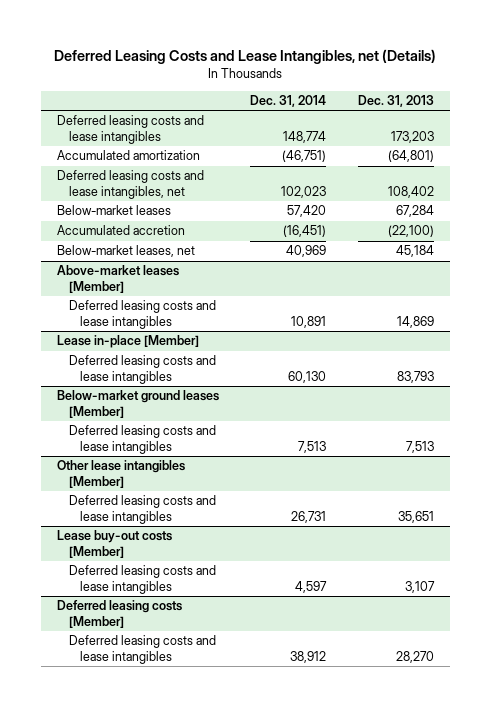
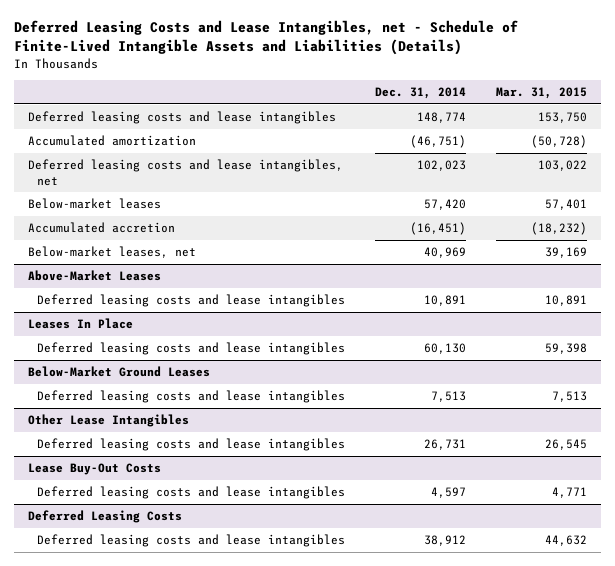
- Deferred Leasing Costs and Lease Intangibles, net (Details)
+ Deferred Leasing Costs and Lease Intangibles, net - Schedule of Finite-Lived Intangible Assets and Liabilities (Details)
- | Dec. 31, 2014 | Dec. 31, 2013
+ | Dec. 31, 2014 | Mar. 31, 2015
- Above-market leases [Member]
+ Above-Market Leases
- Lease in-place [Member]
+ Leases In Place
- Below-market ground leases [Member]
+ Below-Market Ground Leases
- Other lease intangibles [Member]
+ Other Lease Intangibles
- Lease buy-out costs [Member]
+ Lease Buy-Out Costs
- Deferred leasing costs [Member]
+ Deferred Leasing Costs

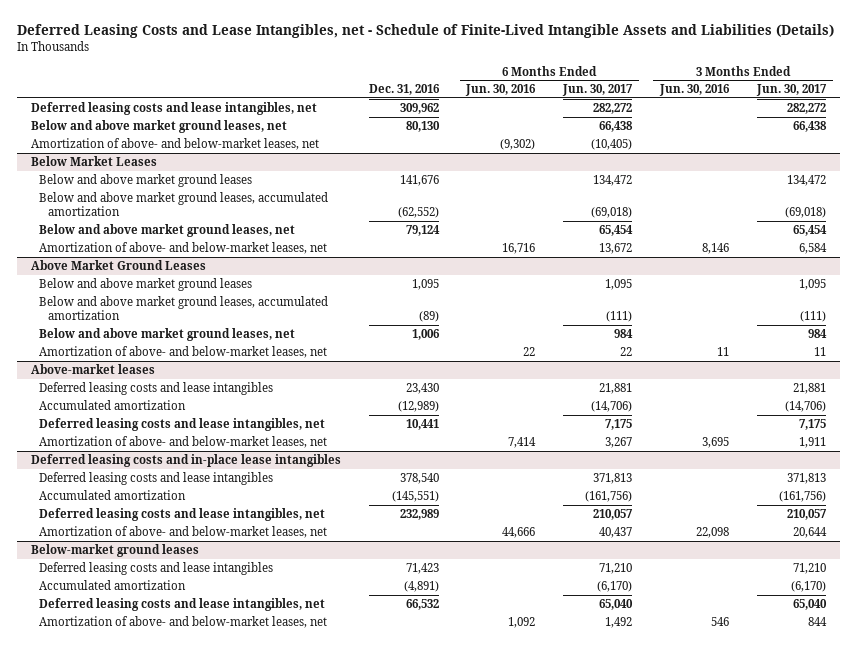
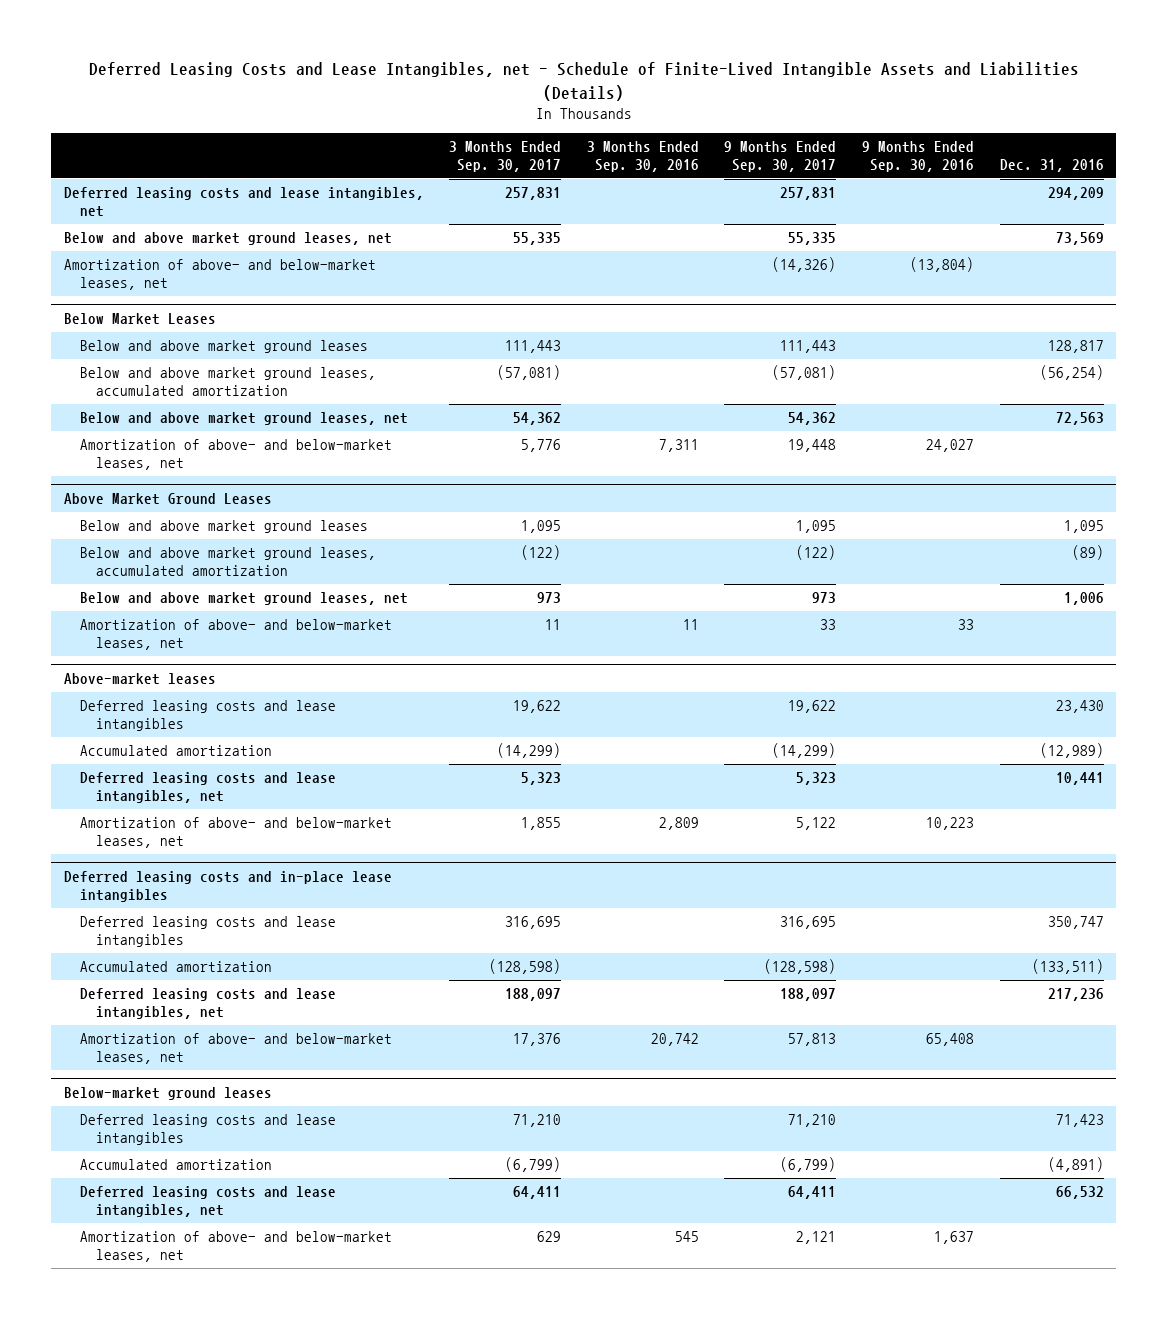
- | Dec. 31, 2016 | 6 Months Ended Jun. 30, 2016 | 6 Months Ended Jun. 30, 2017 | 3 Months Ended Jun. 30, 2016 | 3 Months Ended Jun. 30, 2017
+ | 3 Months Ended Sep. 30, 2017 | 3 Months Ended Sep. 30, 2016 | 9 Months Ended Sep. 30, 2017 | 9 Months Ended Sep. 30, 2016 | Dec. 31, 2016
- Deferred leasing costs and lease intangibles, net | 309,962 | | 282,272 | | 282,272
- Below and above market ground leases, net | 80,130 | | 66,438 | | 66,438
+ Deferred leasing costs and lease intangibles, net | 257,831 | | 257,831 | | 294,209
+ Below and above market ground leases, net | 55,335 | | 55,335 | | 73,569
@ Below Market Leases
- Below and above market ground leases | 141,676 | | 134,472 | | 134,472
- Below and above market ground leases, accumulated amortization | (62,552) | | (69,018) | | (69,018)
- Below and above market ground leases, net | 79,124 | | 65,454 | | 65,454
+ Below and above market ground leases | 111,443 | | 111,443 | | 128,817
+ Below and above market ground leases, accumulated amortization | (57,081) | | (57,081) | | (56,254)
+ Below and above market ground leases, net | 54,362 | | 54,362 | | 72,563
@ Deferred leasing costs and in-place lease intangibles
- Deferred leasing costs and lease intangibles | 378,540 | | 371,813 | | 371,813
- Accumulated amortization | (145,551) | | (161,756) | | (161,756)
- Deferred leasing costs and lease intangibles, net | 232,989 | | 210,057 | | 210,057
+ Deferred leasing costs and lease intangibles | 316,695 | | 316,695 | | 350,747
+ Accumulated amortization | (128,598) | | (128,598) | | (133,511)
+ Deferred leasing costs and lease intangibles, net | 188,097 | | 188,097 | | 217,236

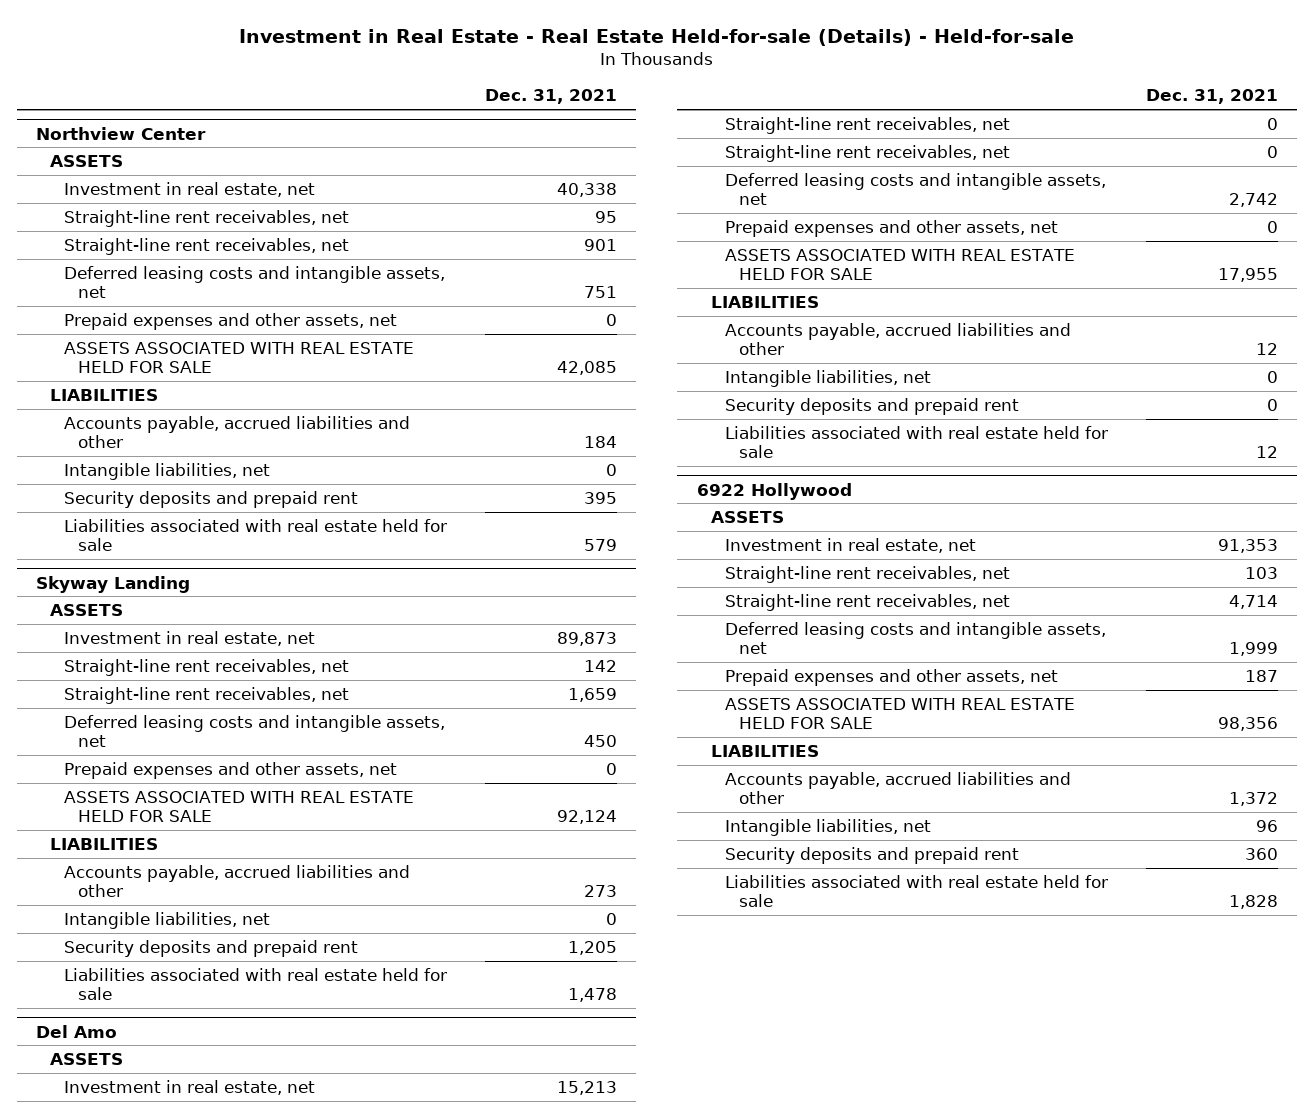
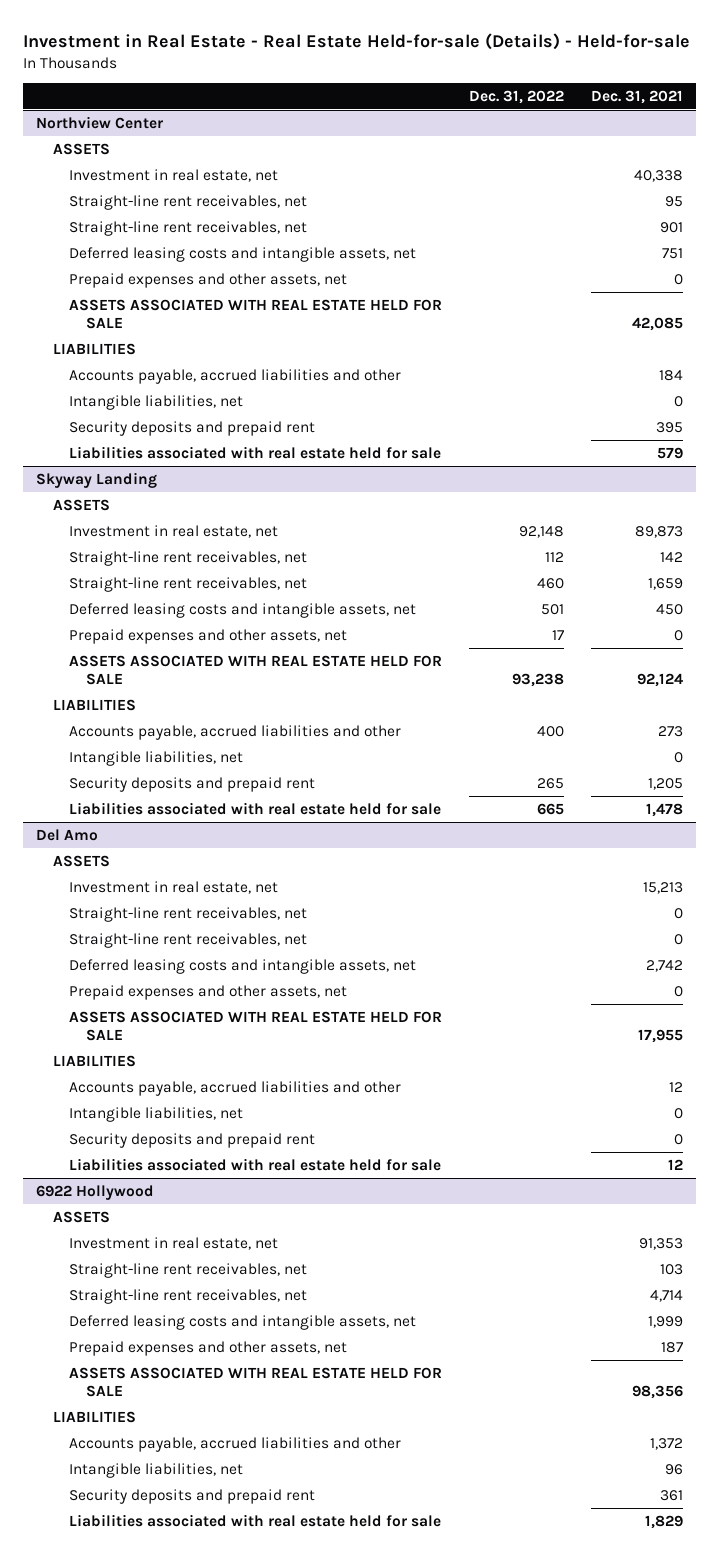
- | Dec. 31, 2021
+ | Dec. 31, 2022 | Dec. 31, 2021
@ 6922 Hollywood
- Security deposits and prepaid rent | 360
- Liabilities associated with real estate held for sale | 1,828
+ Security deposits and prepaid rent | | 361
+ Liabilities associated with real estate held for sale | | 1,829

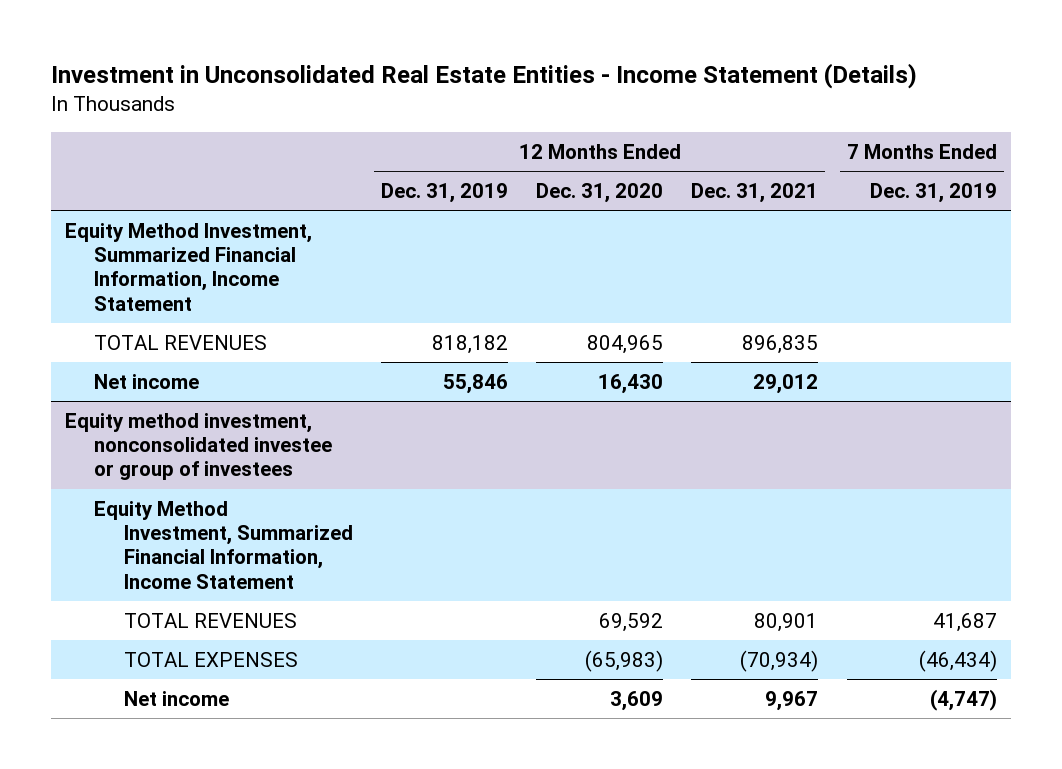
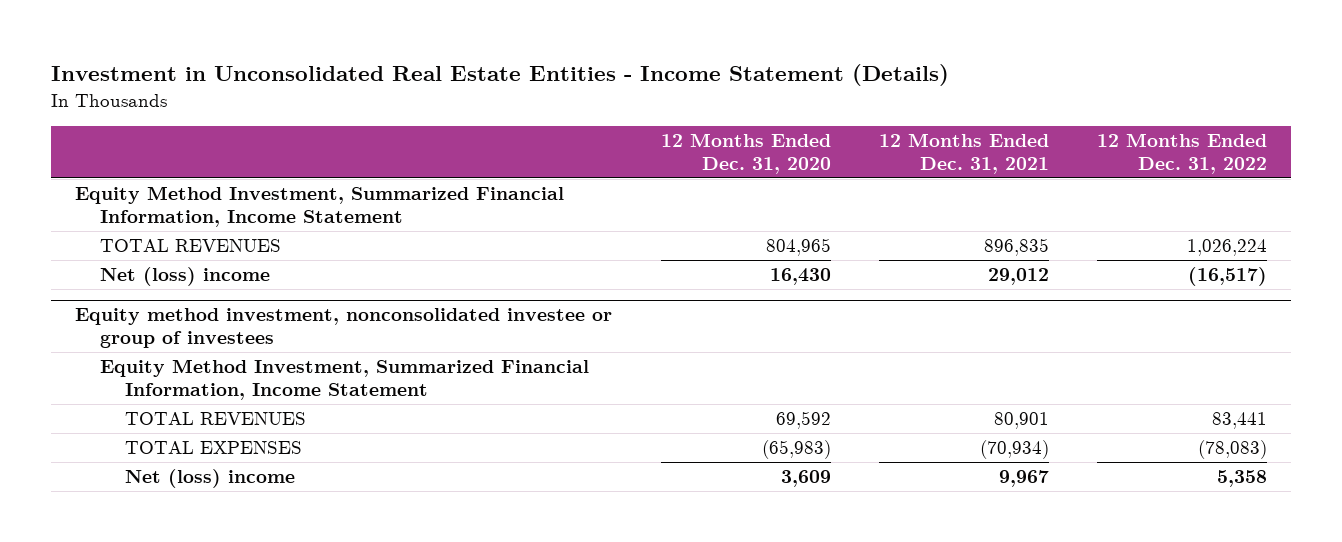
- | 12 Months Ended Dec. 31, 2019 | 12 Months Ended Dec. 31, 2020 | 12 Months Ended Dec. 31, 2021 | 7 Months Ended Dec. 31, 2019
+ | 12 Months Ended Dec. 31, 2020 | 12 Months Ended Dec. 31, 2021 | 12 Months Ended Dec. 31, 2022
- Net income | 55,846 | 16,430 | 29,012 |
+ Net (loss) income | 16,430 | 29,012 | (16,517)
@ Equity method investment, nonconsolidated investee or group of investees
- Net income | | 3,609 | 9,967 | (4,747)
+ Net (loss) income | 3,609 | 9,967 | 5,358

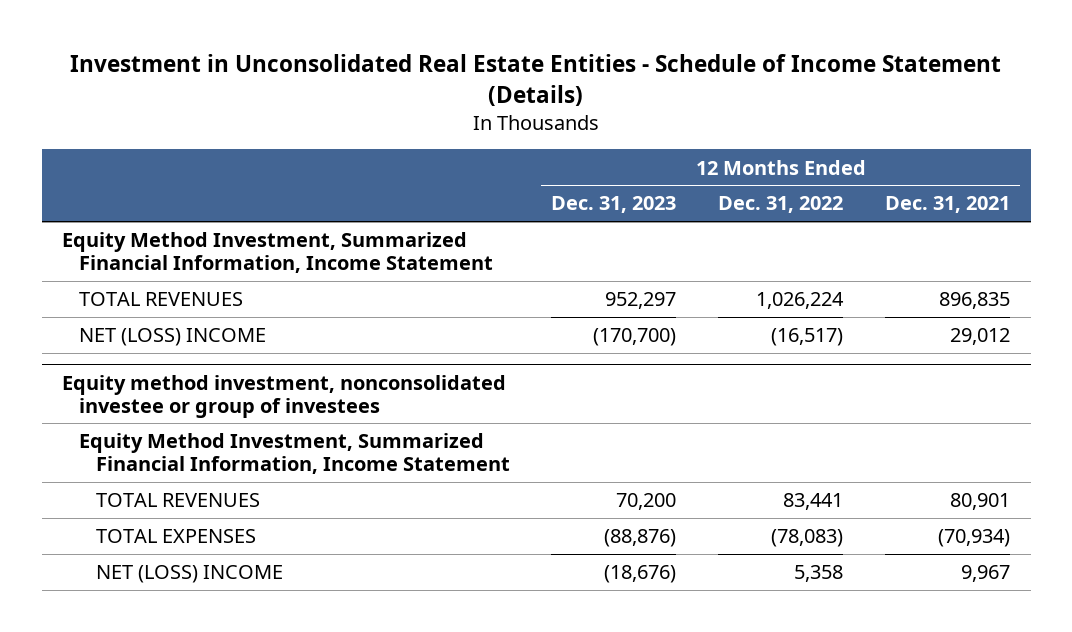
- Investment in Unconsolidated Real Estate Entities - Income Statement (Details)
+ Investment in Unconsolidated Real Estate Entities - Schedule of Income Statement (Details)
- | 12 Months Ended Dec. 31, 2020 | 12 Months Ended Dec. 31, 2021 | 12 Months Ended Dec. 31, 2022
+ | 12 Months Ended Dec. 31, 2023 | 12 Months Ended Dec. 31, 2022 | 12 Months Ended Dec. 31, 2021
- Net (loss) income | 16,430 | 29,012 | (16,517)
+ NET (LOSS) INCOME | (170,700) | (16,517) | 29,012
@ Equity method investment, nonconsolidated investee or group of investees
- Net (loss) income | 3,609 | 9,967 | 5,358
+ NET (LOSS) INCOME | (18,676) | 5,358 | 9,967

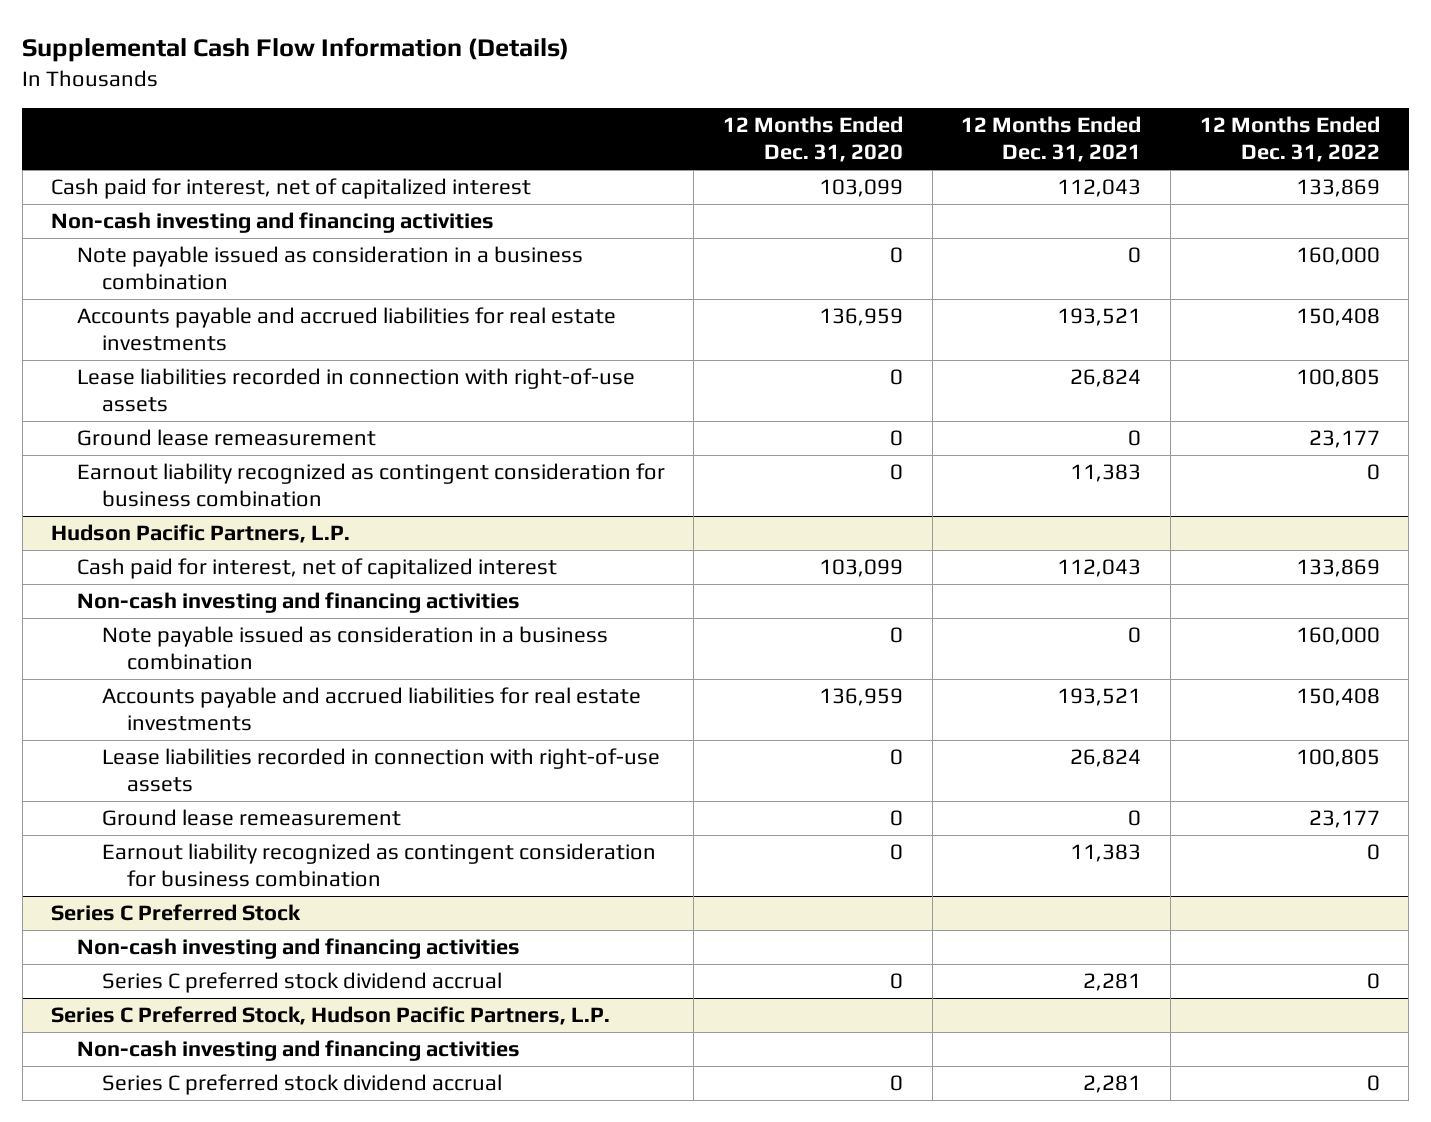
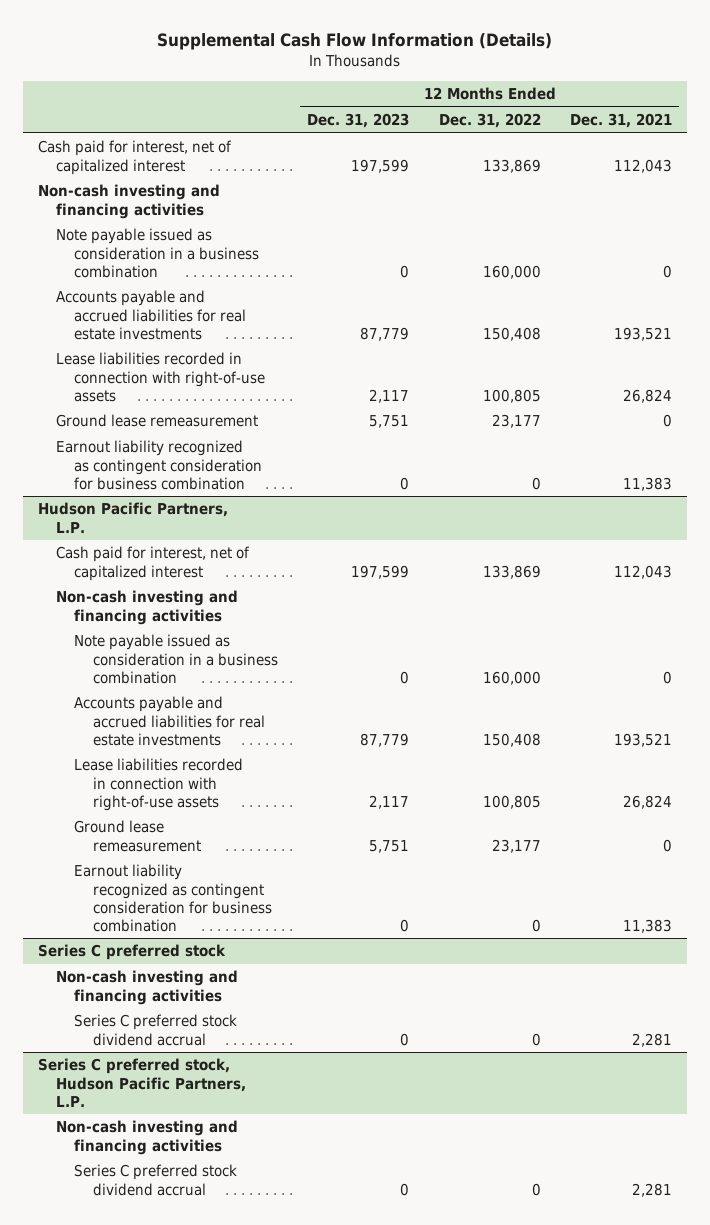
- | 12 Months Ended Dec. 31, 2020 | 12 Months Ended Dec. 31, 2021 | 12 Months Ended Dec. 31, 2022
+ | 12 Months Ended Dec. 31, 2023 | 12 Months Ended Dec. 31, 2022 | 12 Months Ended Dec. 31, 2021
- Series C Preferred Stock
+ Series C preferred stock
- Series C Preferred Stock, Hudson Pacific Partners, L.P.
+ Series C preferred stock, Hudson Pacific Partners, L.P.

